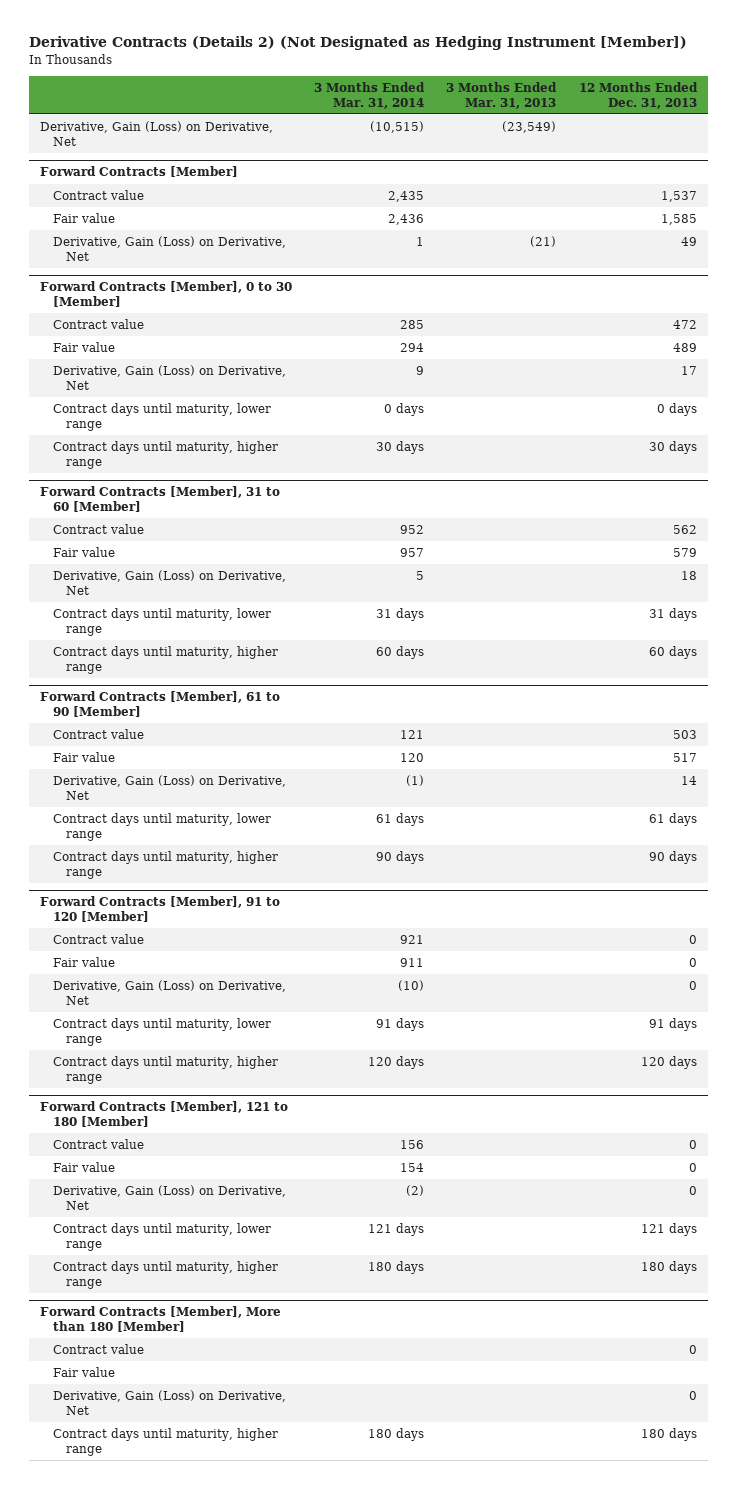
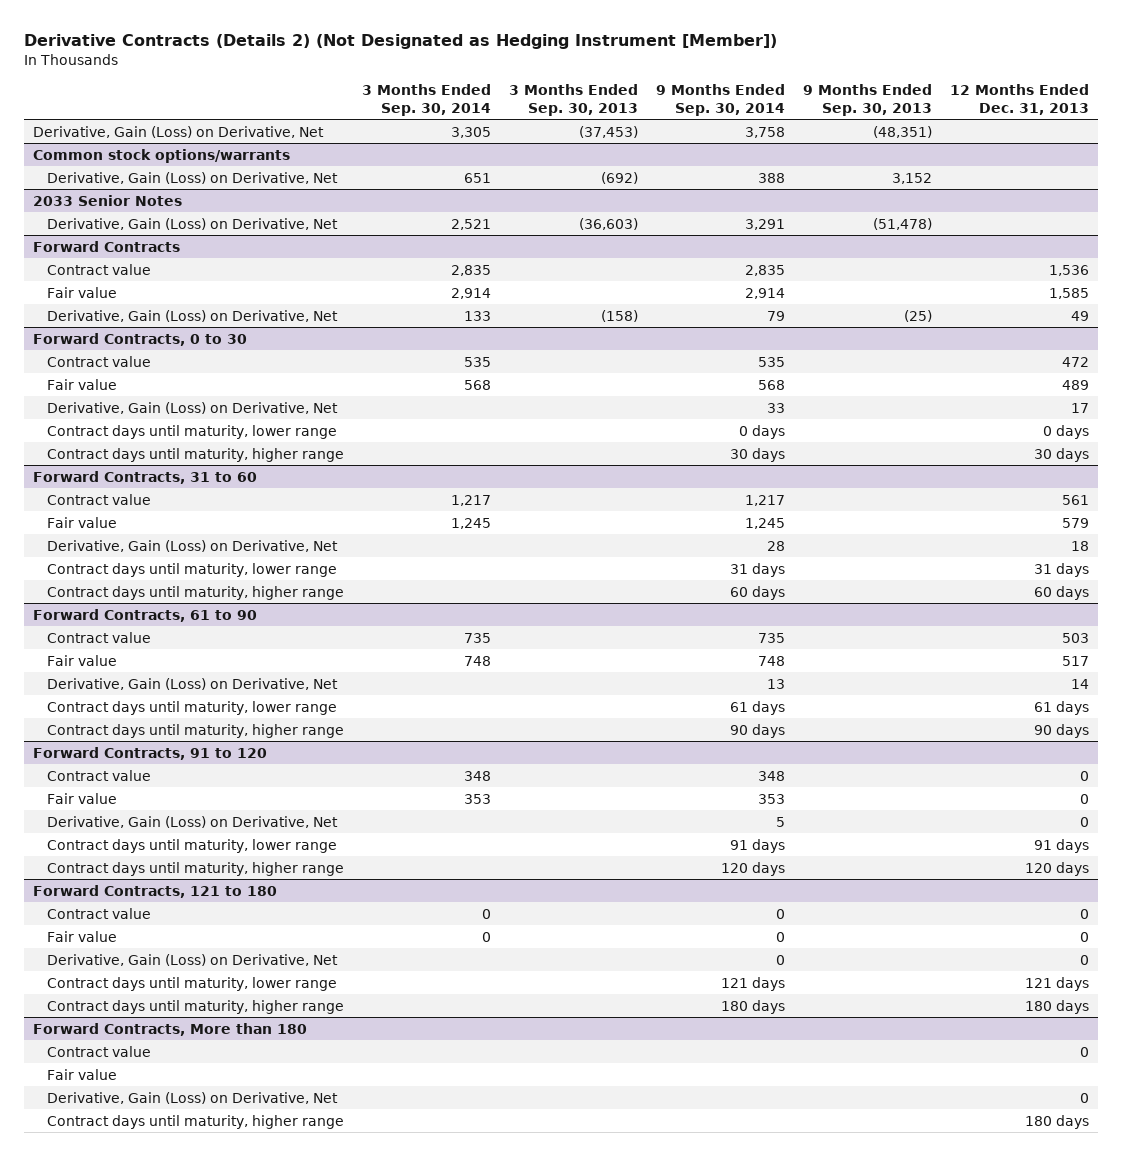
- | 3 Months Ended Mar. 31, 2014 | 3 Months Ended Mar. 31, 2013 | 12 Months Ended Dec. 31, 2013
+ | 3 Months Ended Sep. 30, 2014 | 3 Months Ended Sep. 30, 2013 | 9 Months Ended Sep. 30, 2014 | 9 Months Ended Sep. 30, 2013 | 12 Months Ended Dec. 31, 2013
- Forward Contracts [Member]
- Contract value | 2,435 | | 1,537
+ Common stock options/warrants
+ Derivative, Gain (Loss) on Derivative, Net | 651 | (692) | 388 | 3,152 |
+ 2033 Senior Notes
+ Derivative, Gain (Loss) on Derivative, Net | 2,521 | (36,603) | 3,291 | (51,478) |
+ Forward Contracts
+ Contract value | 2,835 | | 2,835 | | 1,536
- Forward Contracts [Member], 0 to 30 [Member]
+ Forward Contracts, 0 to 30
- Forward Contracts [Member], 31 to 60 [Member]
- Contract value | 952 | | 562
+ Forward Contracts, 31 to 60
+ Contract value | 1,217 | | 1,217 | | 561
- Forward Contracts [Member], 61 to 90 [Member]
+ Forward Contracts, 61 to 90
- Forward Contracts [Member], 91 to 120 [Member]
+ Forward Contracts, 91 to 120
- Forward Contracts [Member], 121 to 180 [Member]
+ Forward Contracts, 121 to 180
- Forward Contracts [Member], More than 180 [Member]
+ Forward Contracts, More than 180

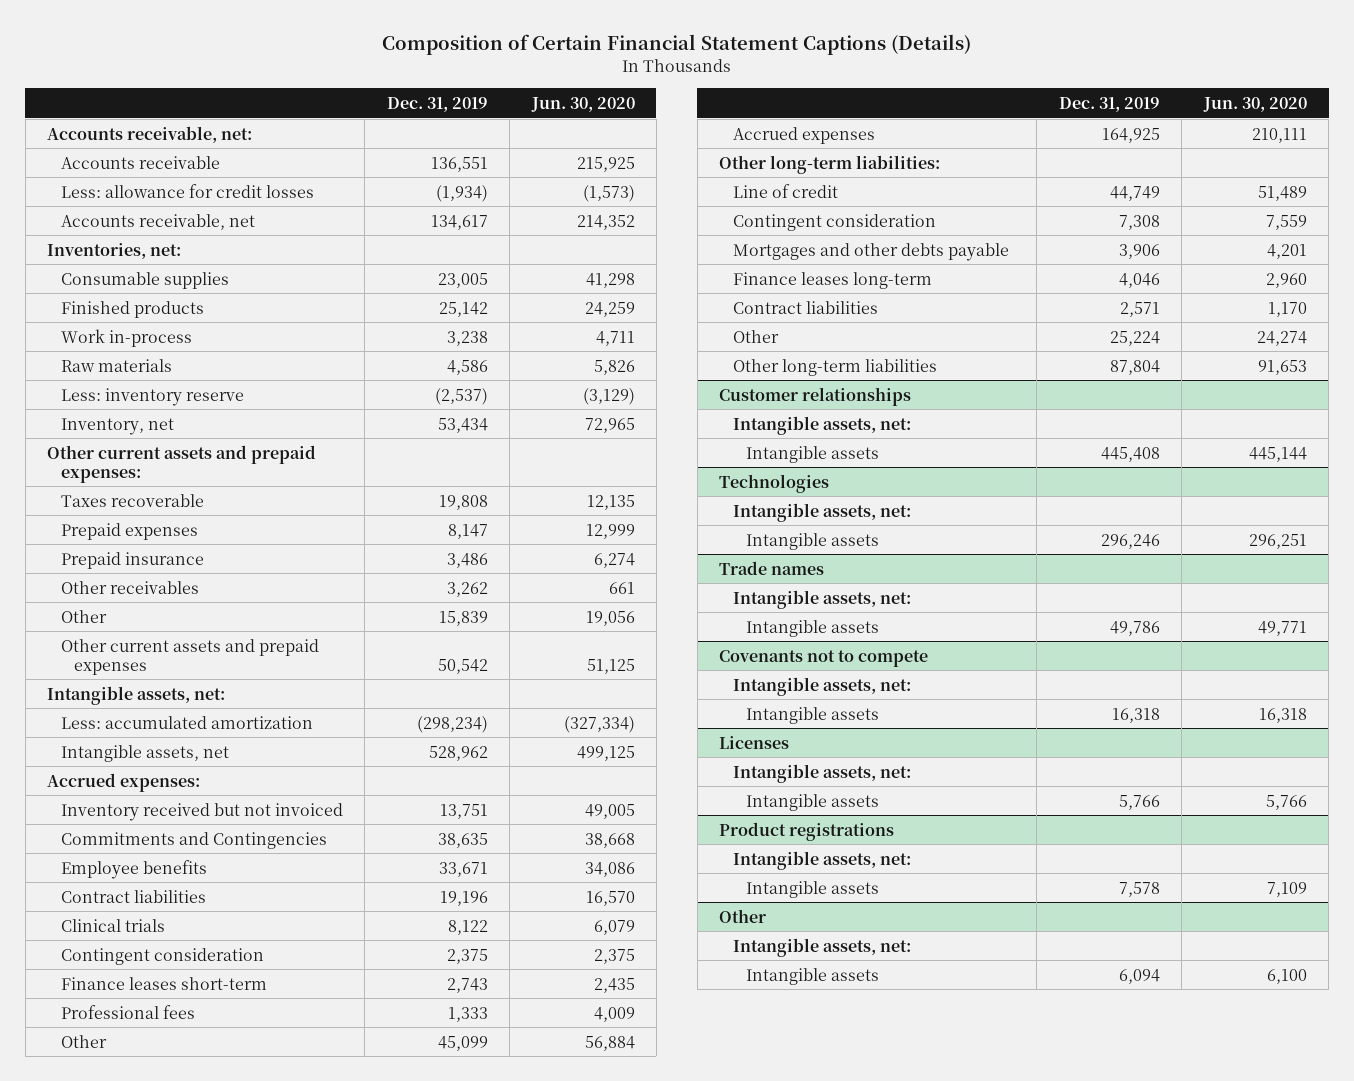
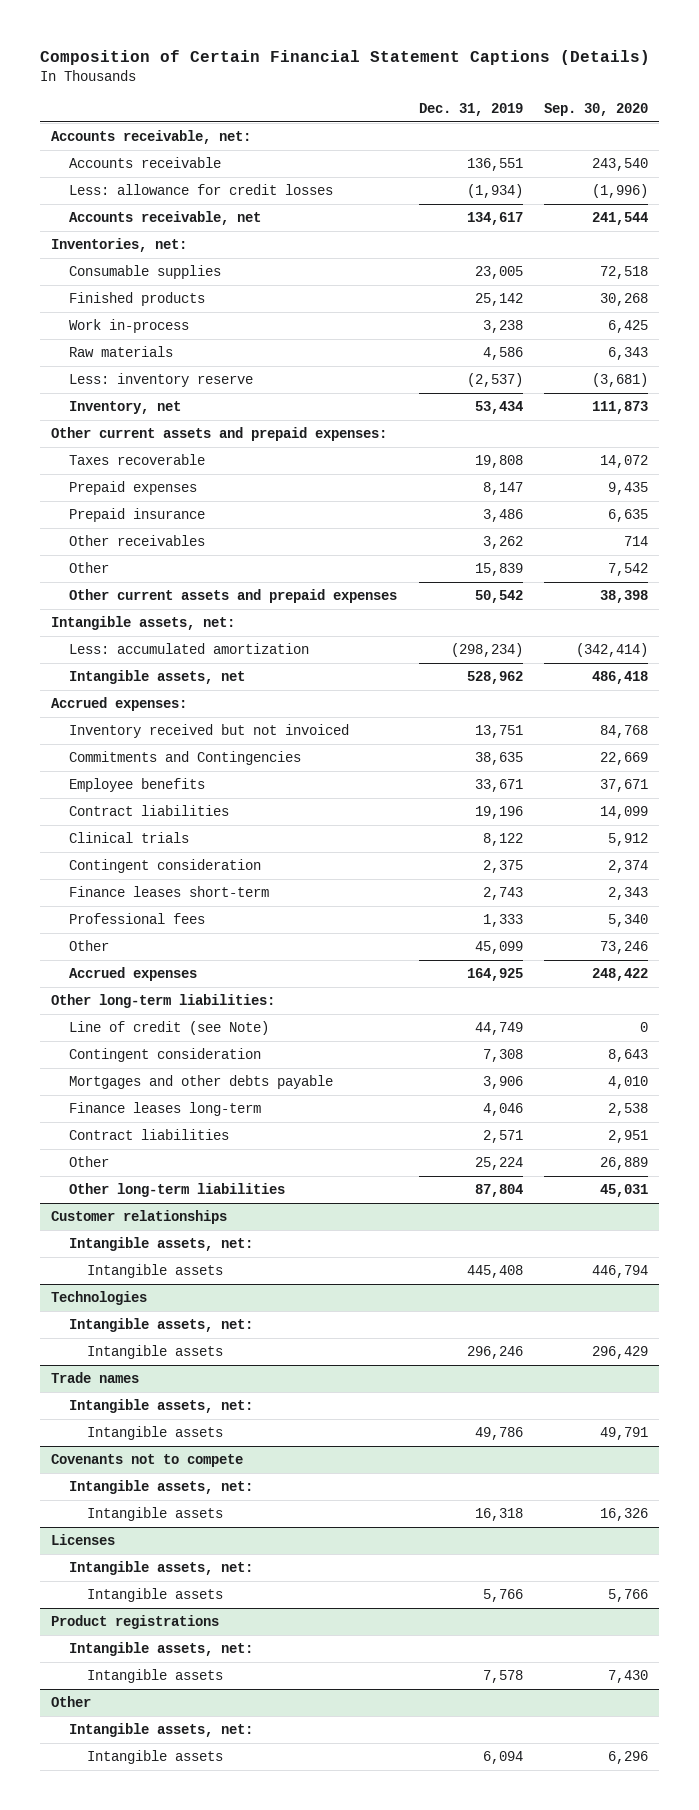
- | Dec. 31, 2019 | Jun. 30, 2020
+ | Dec. 31, 2019 | Sep. 30, 2020
- Line of credit | 44,749 | 51,489
+ Line of credit (see Note) | 44,749 | 0

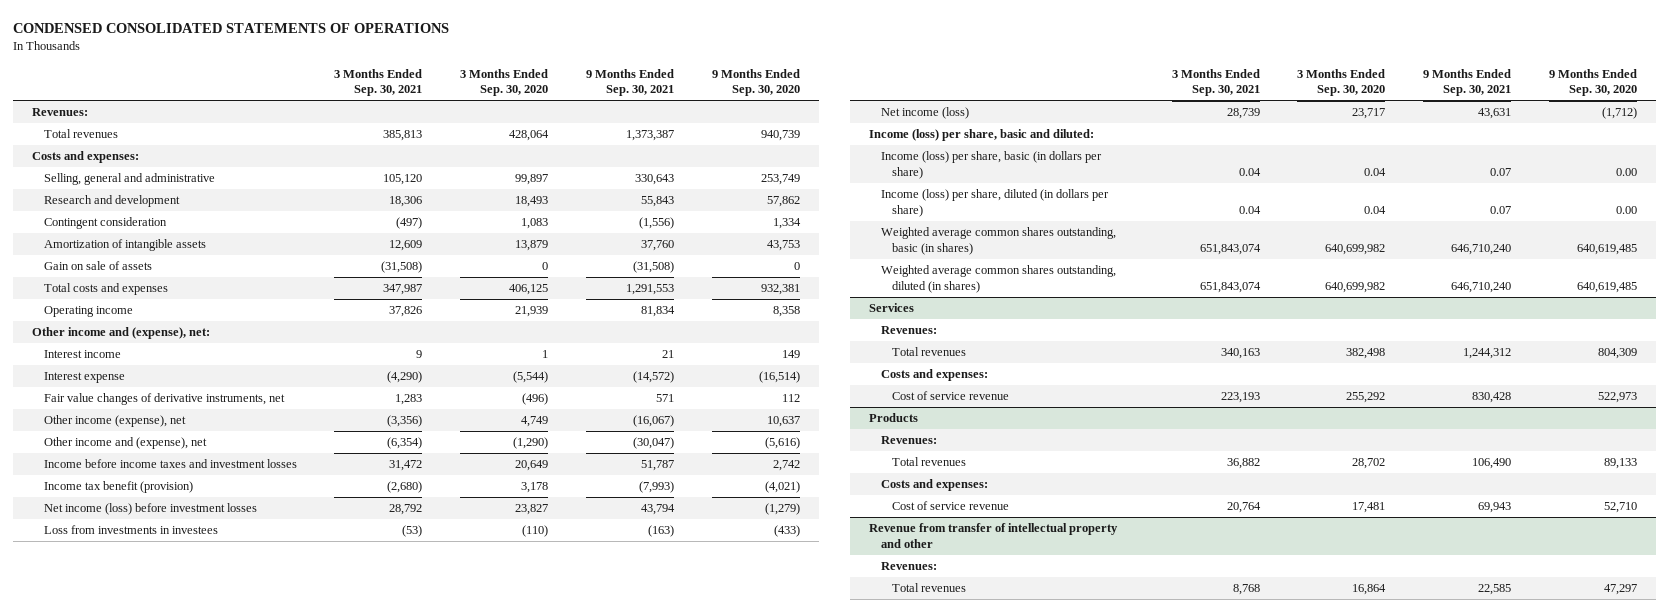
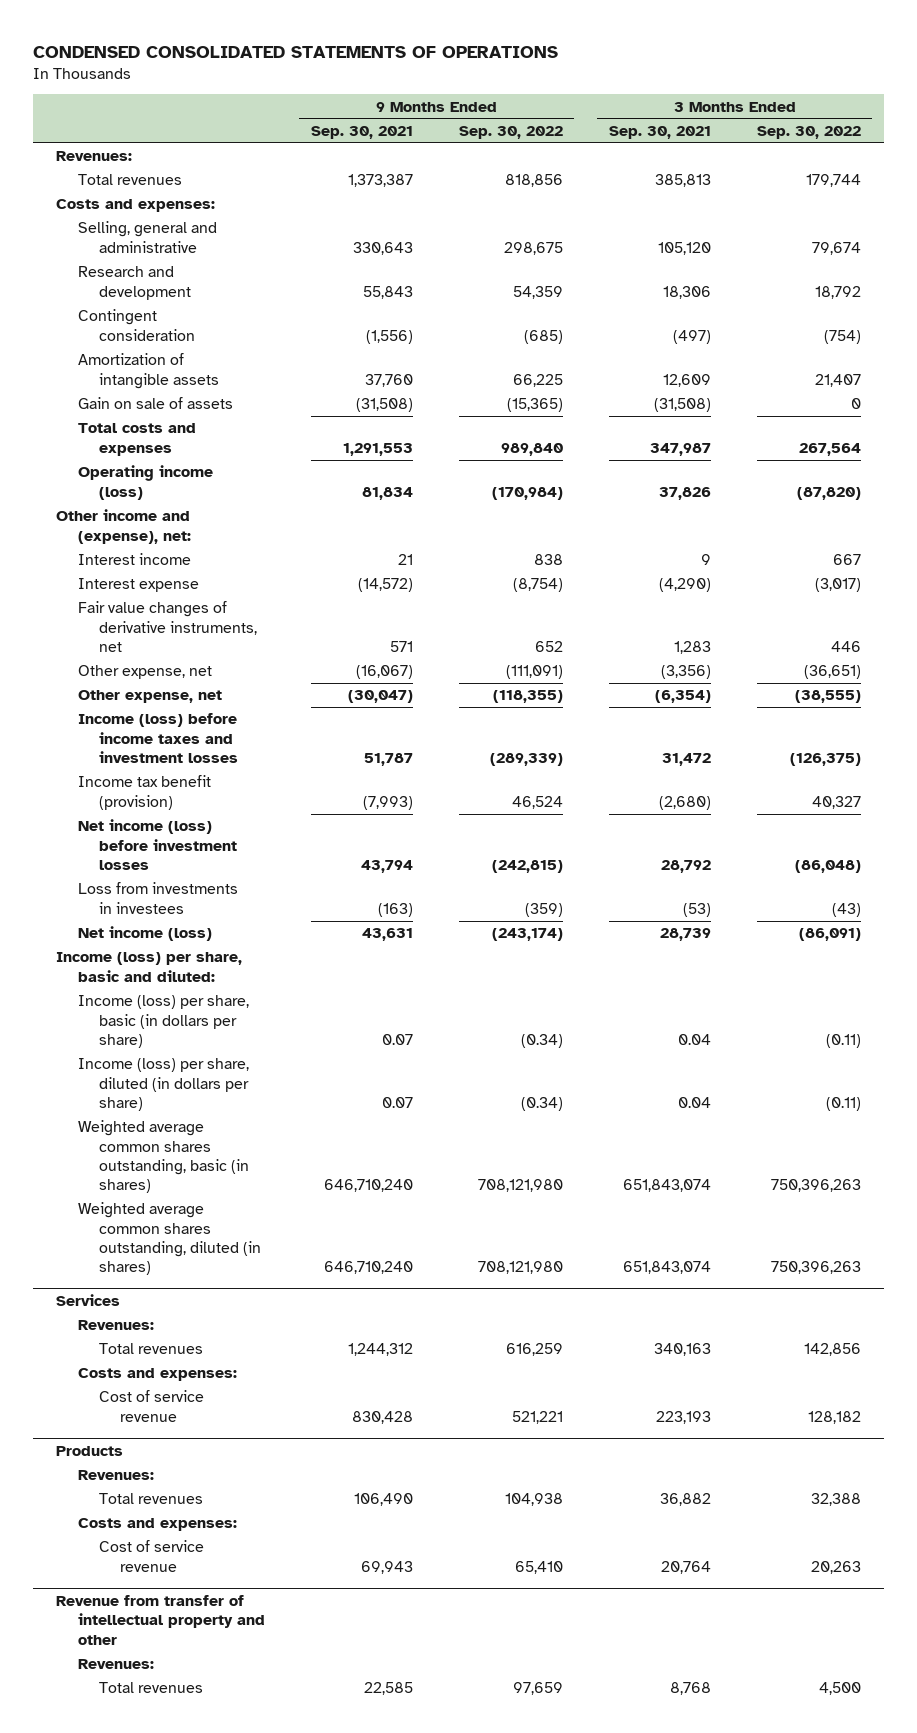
- | 3 Months Ended Sep. 30, 2021 | 3 Months Ended Sep. 30, 2020 | 9 Months Ended Sep. 30, 2021 | 9 Months Ended Sep. 30, 2020
+ | 9 Months Ended Sep. 30, 2021 | 9 Months Ended Sep. 30, 2022 | 3 Months Ended Sep. 30, 2021 | 3 Months Ended Sep. 30, 2022
- Operating income | 37,826 | 21,939 | 81,834 | 8,358
+ Operating income (loss) | 81,834 | (170,984) | 37,826 | (87,820)
- Other income (expense), net | (3,356) | 4,749 | (16,067) | 10,637
- Other income and (expense), net | (6,354) | (1,290) | (30,047) | (5,616)
- Income before income taxes and investment losses | 31,472 | 20,649 | 51,787 | 2,742
+ Other expense, net | (16,067) | (111,091) | (3,356) | (36,651)
+ Other expense, net | (30,047) | (118,355) | (6,354) | (38,555)
+ Income (loss) before income taxes and investment losses | 51,787 | (289,339) | 31,472 | (126,375)

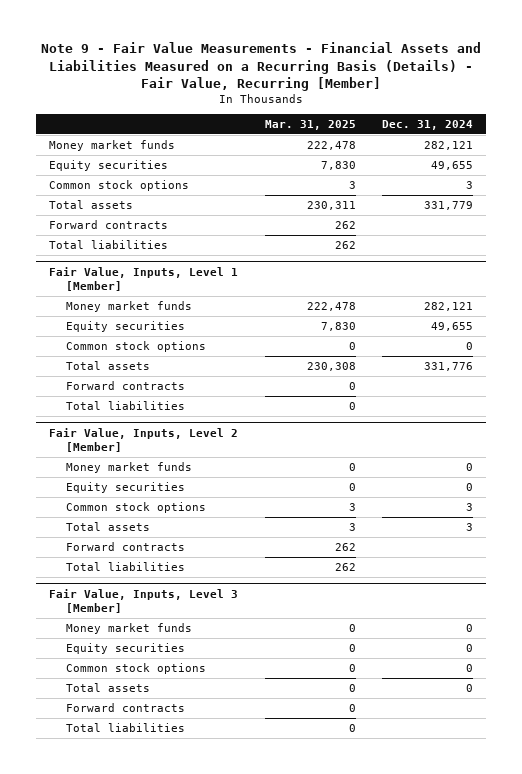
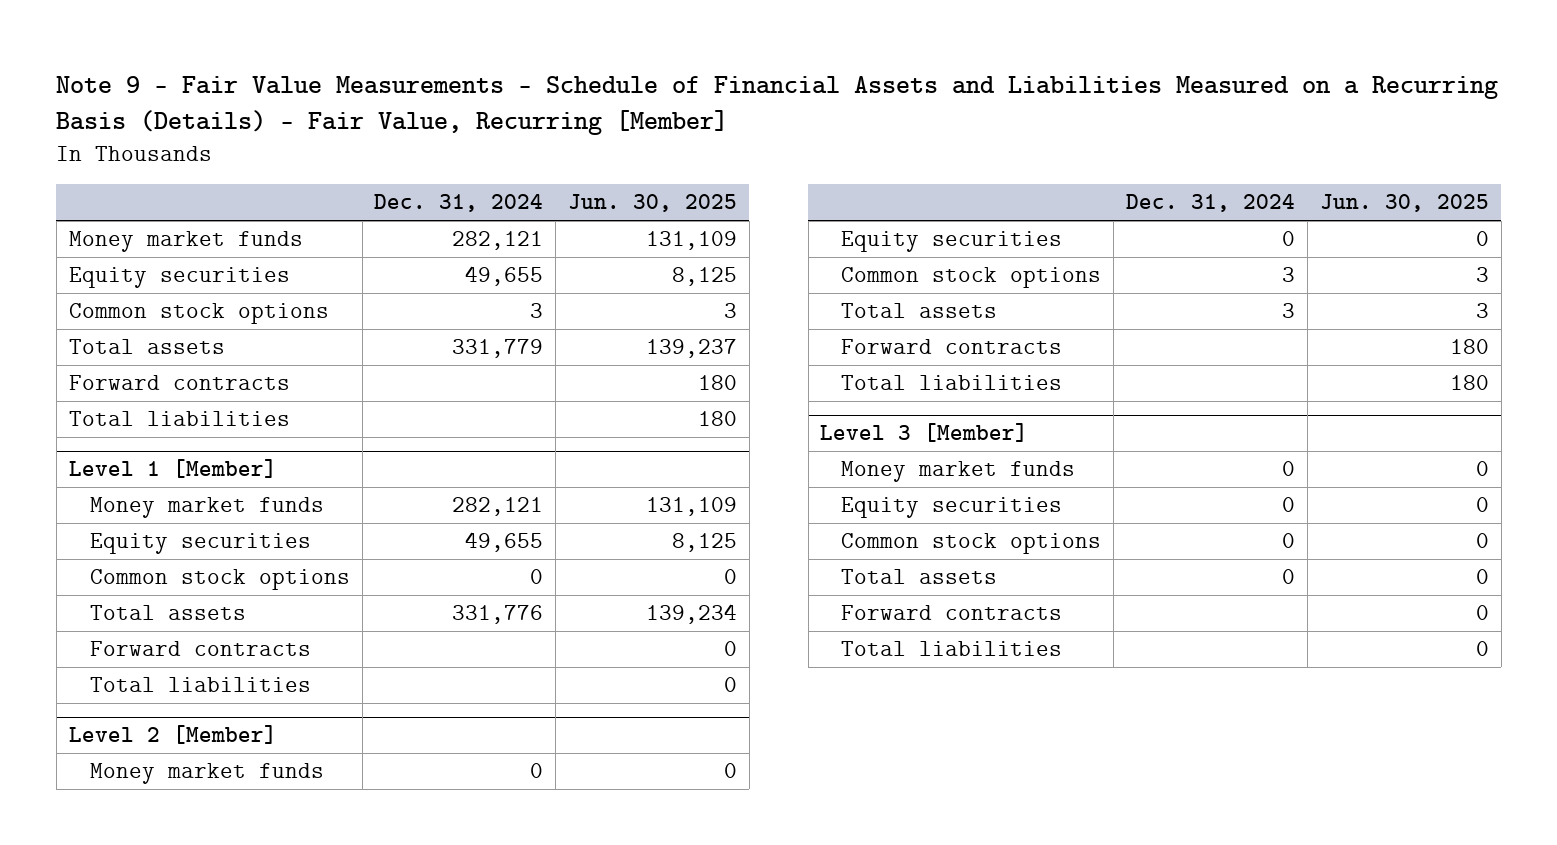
- Note 9 - Fair Value Measurements - Financial Assets and Liabilities Measured on a Recurring Basis (Details) - Fair Value, Recurring [Member]
+ Note 9 - Fair Value Measurements - Schedule of Financial Assets and Liabilities Measured on a Recurring Basis (Details) - Fair Value, Recurring [Member]
- | Mar. 31, 2025 | Dec. 31, 2024
+ | Dec. 31, 2024 | Jun. 30, 2025
- Fair Value, Inputs, Level 1 [Member]
+ Level 1 [Member]
- Fair Value, Inputs, Level 2 [Member]
+ Level 2 [Member]
- Fair Value, Inputs, Level 3 [Member]
+ Level 3 [Member]

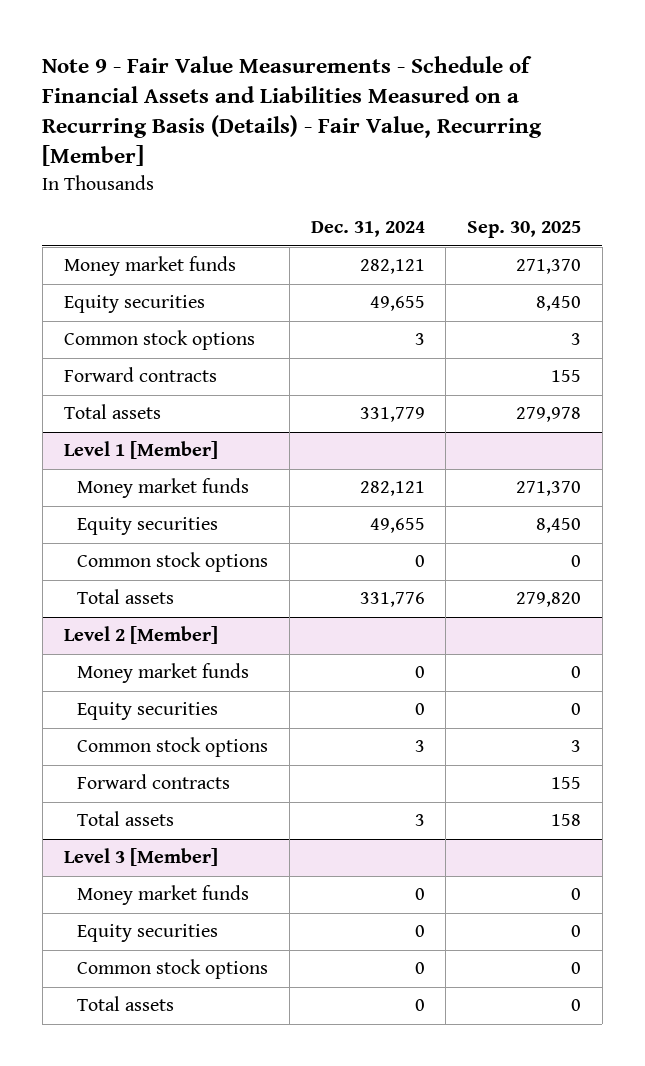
- | Dec. 31, 2024 | Jun. 30, 2025
+ | Dec. 31, 2024 | Sep. 30, 2025
- Total liabilities | | 180
moved down: Total assets | 331,779 | 279,978
@ Level 1 [Member]
- Forward contracts | | 0
- Total liabilities | | 0
@ Level 2 [Member]
- Total liabilities | | 180
moved down: Total assets | 3 | 158
@ Level 3 [Member]
- Forward contracts | | 0
- Total liabilities | | 0

